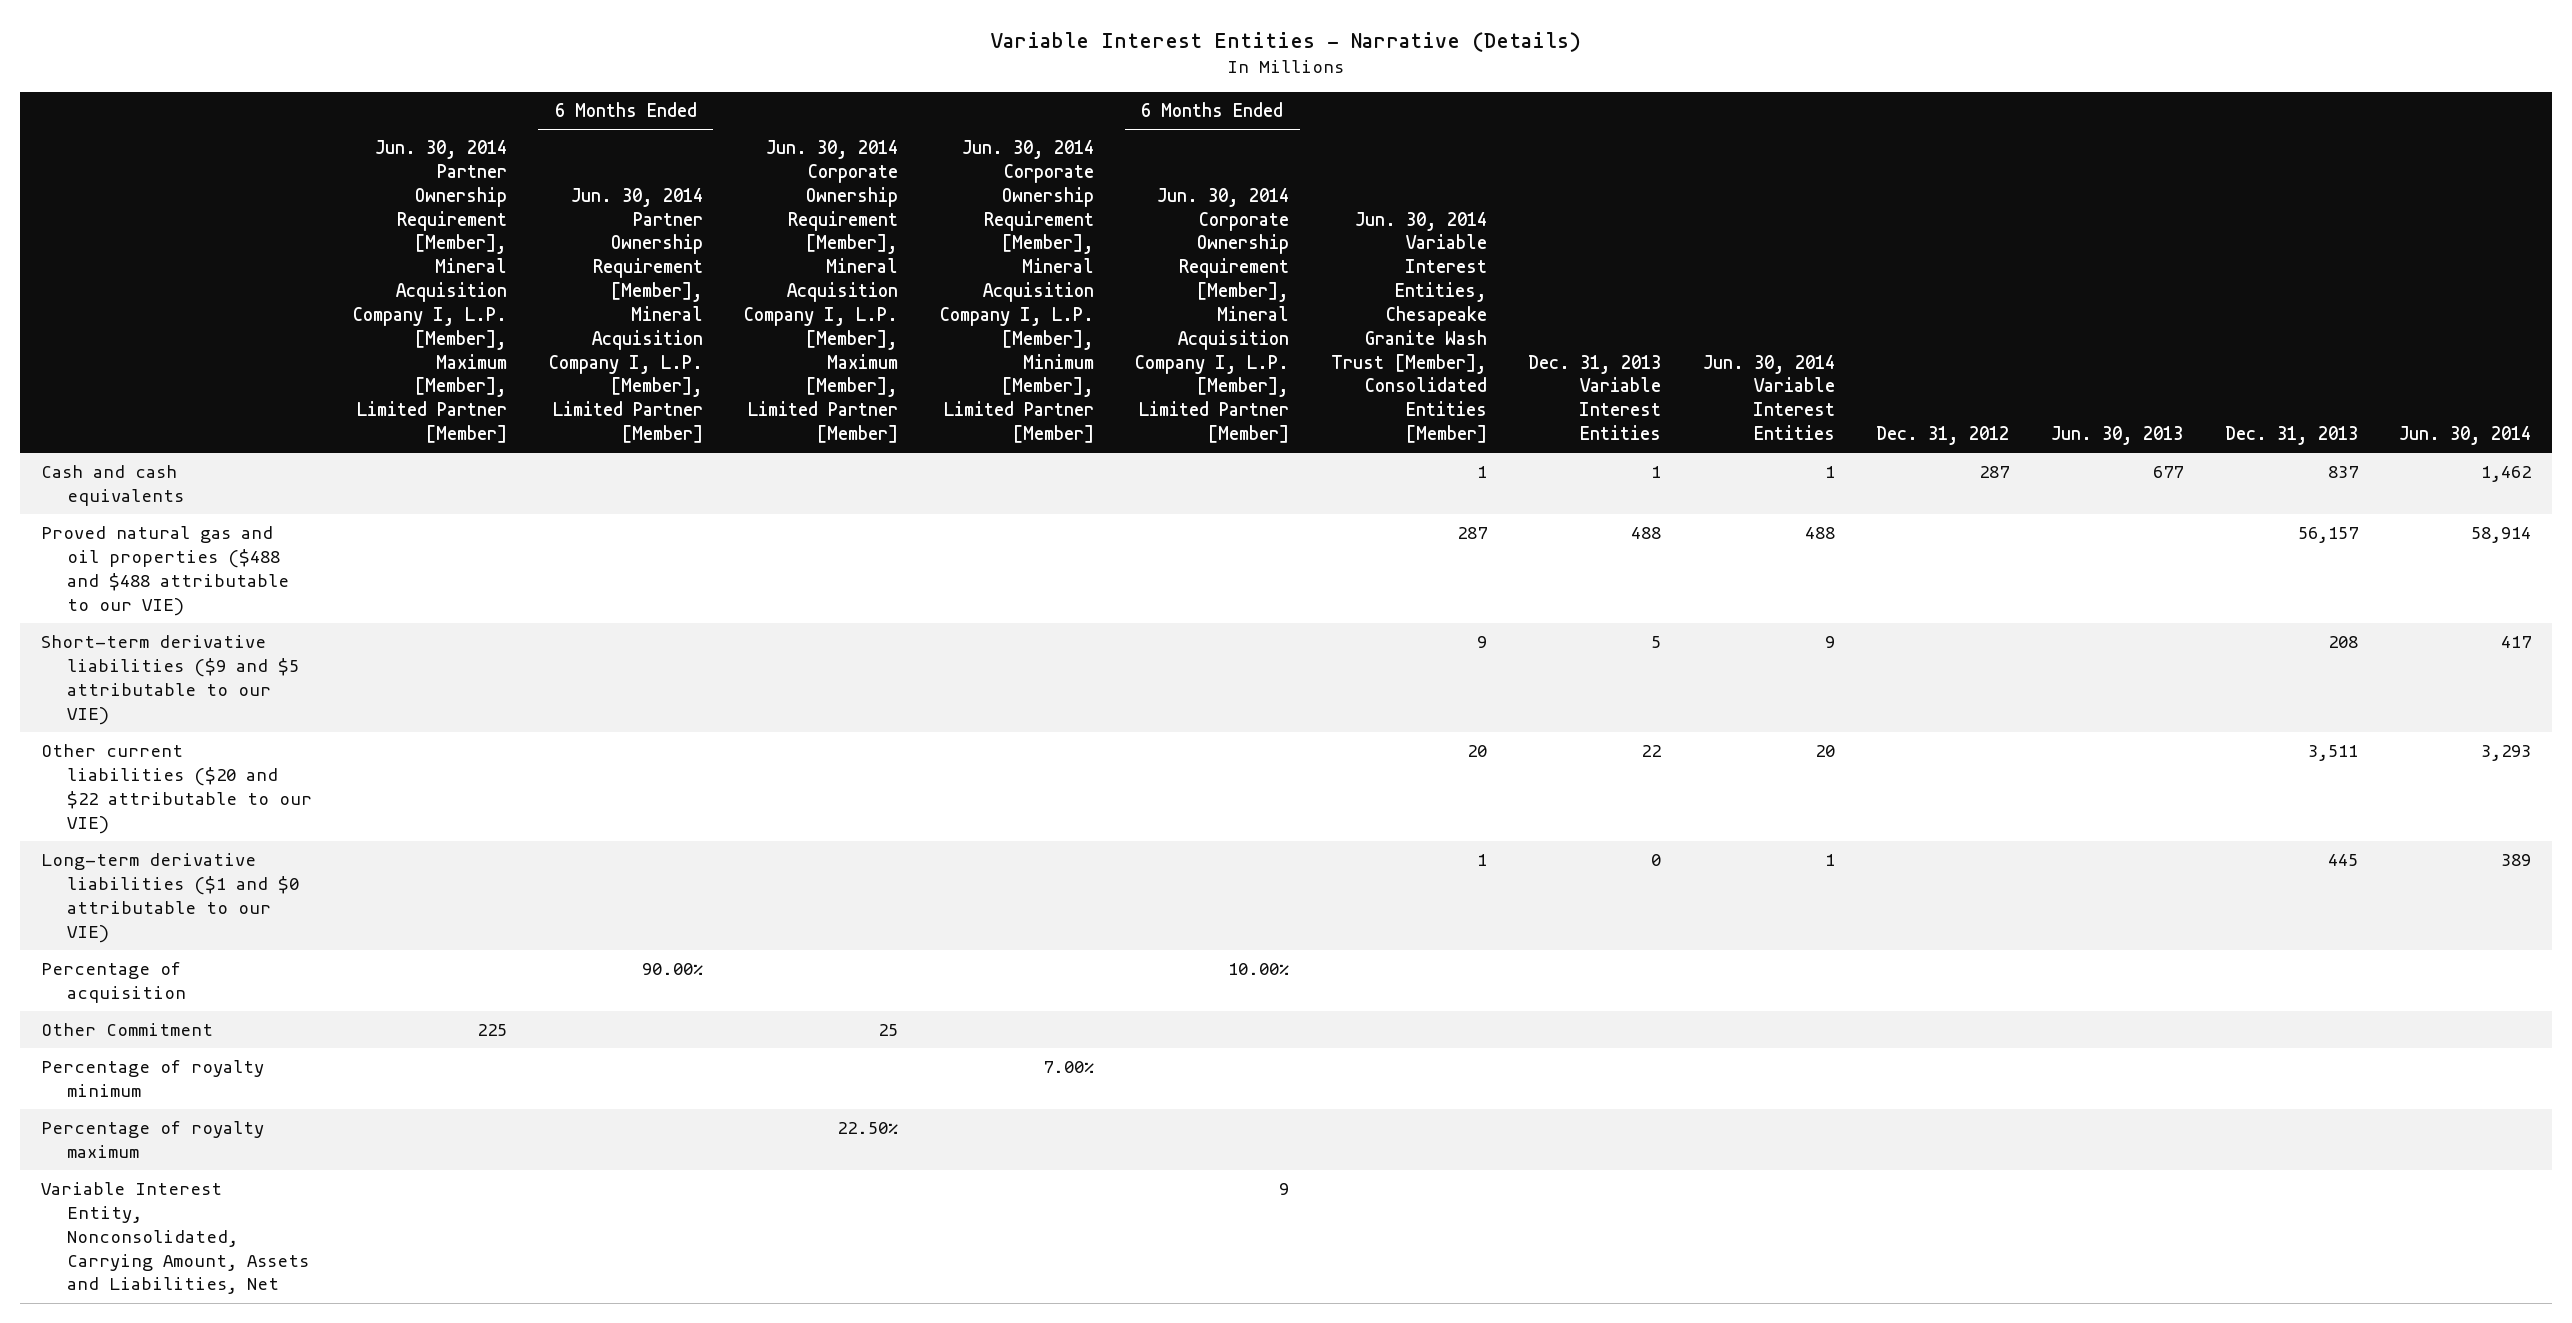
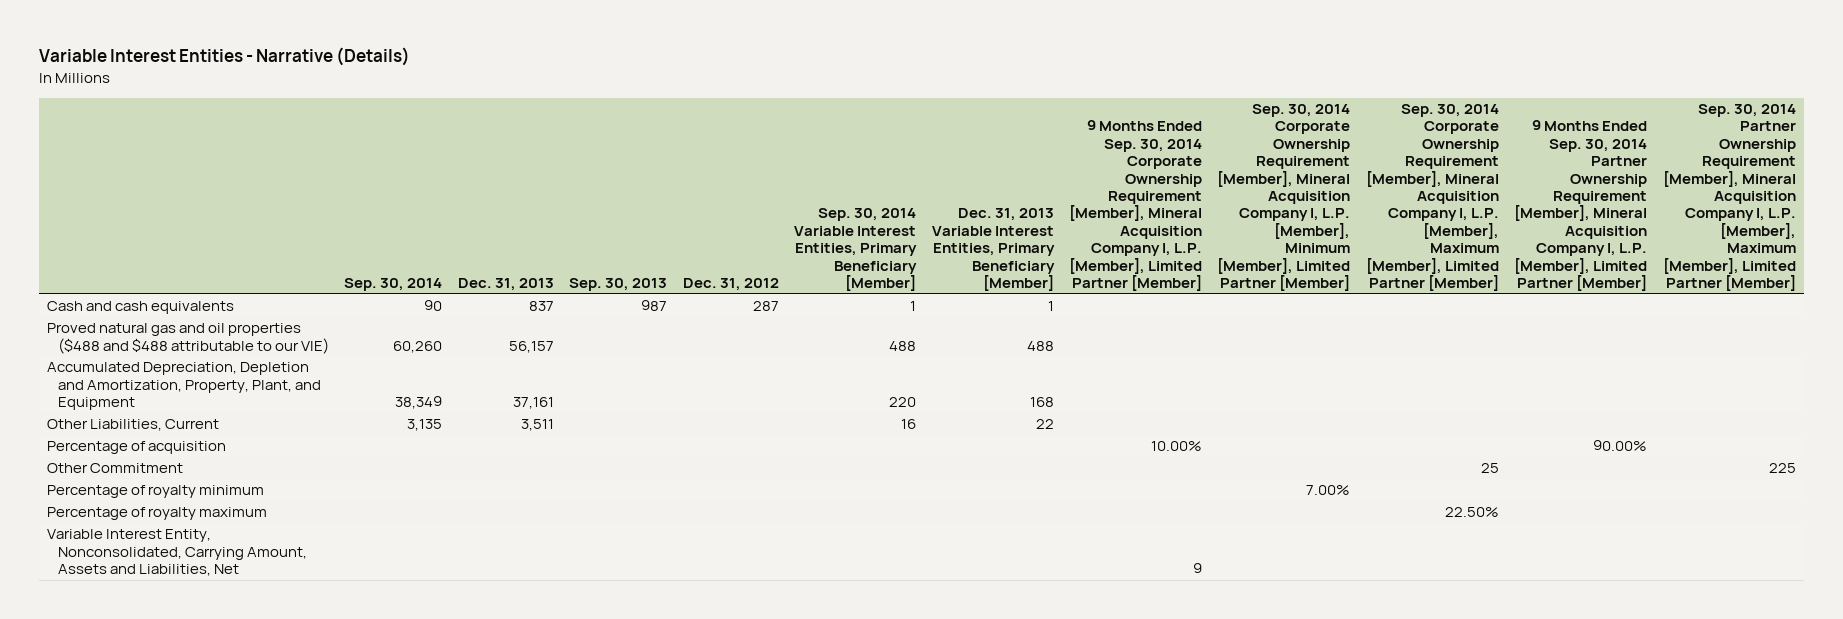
- | Jun. 30, 2014 Partner Ownership Requirement [Member], Mineral Acquisition Company I, L.P. [Member], Maximum [Member], Limited Partner [Member] | 6 Months Ended Jun. 30, 2014 Partner Ownership Requirement [Member], Mineral Acquisition Company I, L.P. [Member], Limited Partner [Member] | Jun. 30, 2014 Corporate Ownership Requirement [Member], Mineral Acquisition Company I, L.P. [Member], Maximum [Member], Limited Partner [Member] | Jun. 30, 2014 Corporate Ownership Requirement [Member], Mineral Acquisition Company I, L.P. [Member], Minimum [Member], Limited Partner [Member] | 6 Months Ended Jun. 30, 2014 Corporate Ownership Requirement [Member], Mineral Acquisition Company I, L.P. [Member], Limited Partner [Member] | Jun. 30, 2014 Variable Interest Entities, Chesapeake Granite Wash Trust [Member], Consolidated Entities [Member] | Dec. 31, 2013 Variable Interest Entities | Jun. 30, 2014 Variable Interest Entities | Dec. 31, 2012 | Jun. 30, 2013 | Dec. 31, 2013 | Jun. 30, 2014
+ | Sep. 30, 2014 | Dec. 31, 2013 | Sep. 30, 2013 | Dec. 31, 2012 | Sep. 30, 2014 Variable Interest Entities, Primary Beneficiary [Member] | Dec. 31, 2013 Variable Interest Entities, Primary Beneficiary [Member] | 9 Months Ended Sep. 30, 2014 Corporate Ownership Requirement [Member], Mineral Acquisition Company I, L.P. [Member], Limited Partner [Member] | Sep. 30, 2014 Corporate Ownership Requirement [Member], Mineral Acquisition Company I, L.P. [Member], Minimum [Member], Limited Partner [Member] | Sep. 30, 2014 Corporate Ownership Requirement [Member], Mineral Acquisition Company I, L.P. [Member], Maximum [Member], Limited Partner [Member] | 9 Months Ended Sep. 30, 2014 Partner Ownership Requirement [Member], Mineral Acquisition Company I, L.P. [Member], Limited Partner [Member] | Sep. 30, 2014 Partner Ownership Requirement [Member], Mineral Acquisition Company I, L.P. [Member], Maximum [Member], Limited Partner [Member]
- Short-term derivative liabilities ($9 and $5 attributable to our VIE) | | | | | | 9 | 5 | 9 | | | 208 | 417
- Other current liabilities ($20 and $22 attributable to our VIE) | | | | | | 20 | 22 | 20 | | | 3,511 | 3,293
- Long-term derivative liabilities ($1 and $0 attributable to our VIE) | | | | | | 1 | 0 | 1 | | | 445 | 389
+ Accumulated Depreciation, Depletion and Amortization, Property, Plant, and Equipment | 38,349 | 37,161 | | | 220 | 168 | | | | |
+ Other Liabilities, Current | 3,135 | 3,511 | | | 16 | 22 | | | | |

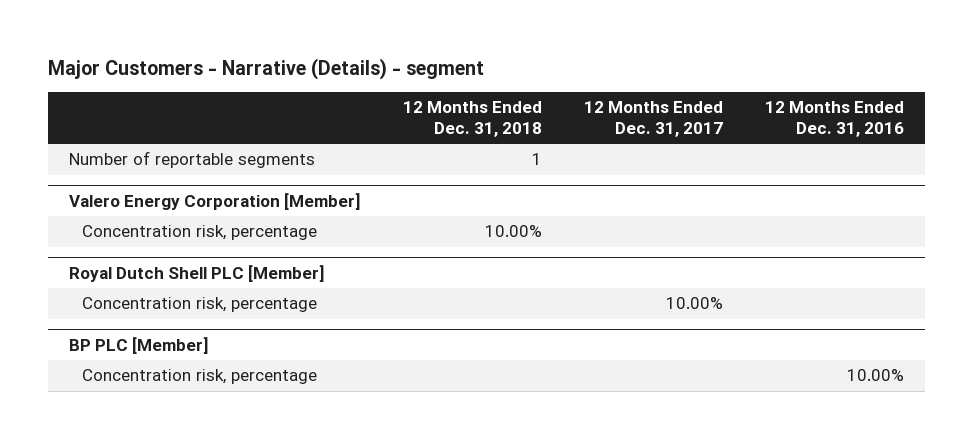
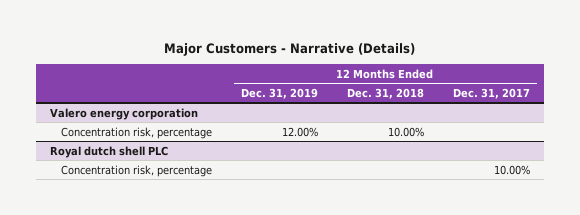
- Major Customers - Narrative (Details) - segment
+ Major Customers - Narrative (Details)
- | 12 Months Ended Dec. 31, 2018 | 12 Months Ended Dec. 31, 2017 | 12 Months Ended Dec. 31, 2016
+ | 12 Months Ended Dec. 31, 2019 | 12 Months Ended Dec. 31, 2018 | 12 Months Ended Dec. 31, 2017
- Number of reportable segments | 1 | |
- Valero Energy Corporation [Member]
+ Valero energy corporation
- Royal Dutch Shell PLC [Member]
+ Royal dutch shell PLC
- BP PLC [Member]
- Concentration risk, percentage | | | 10.00%

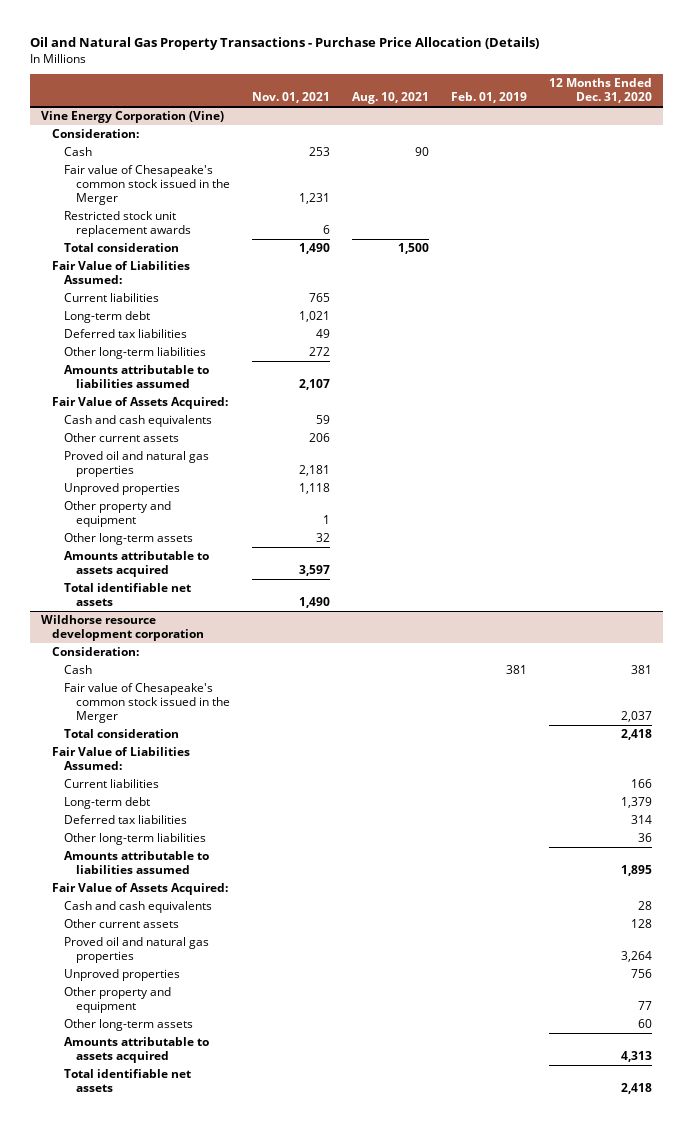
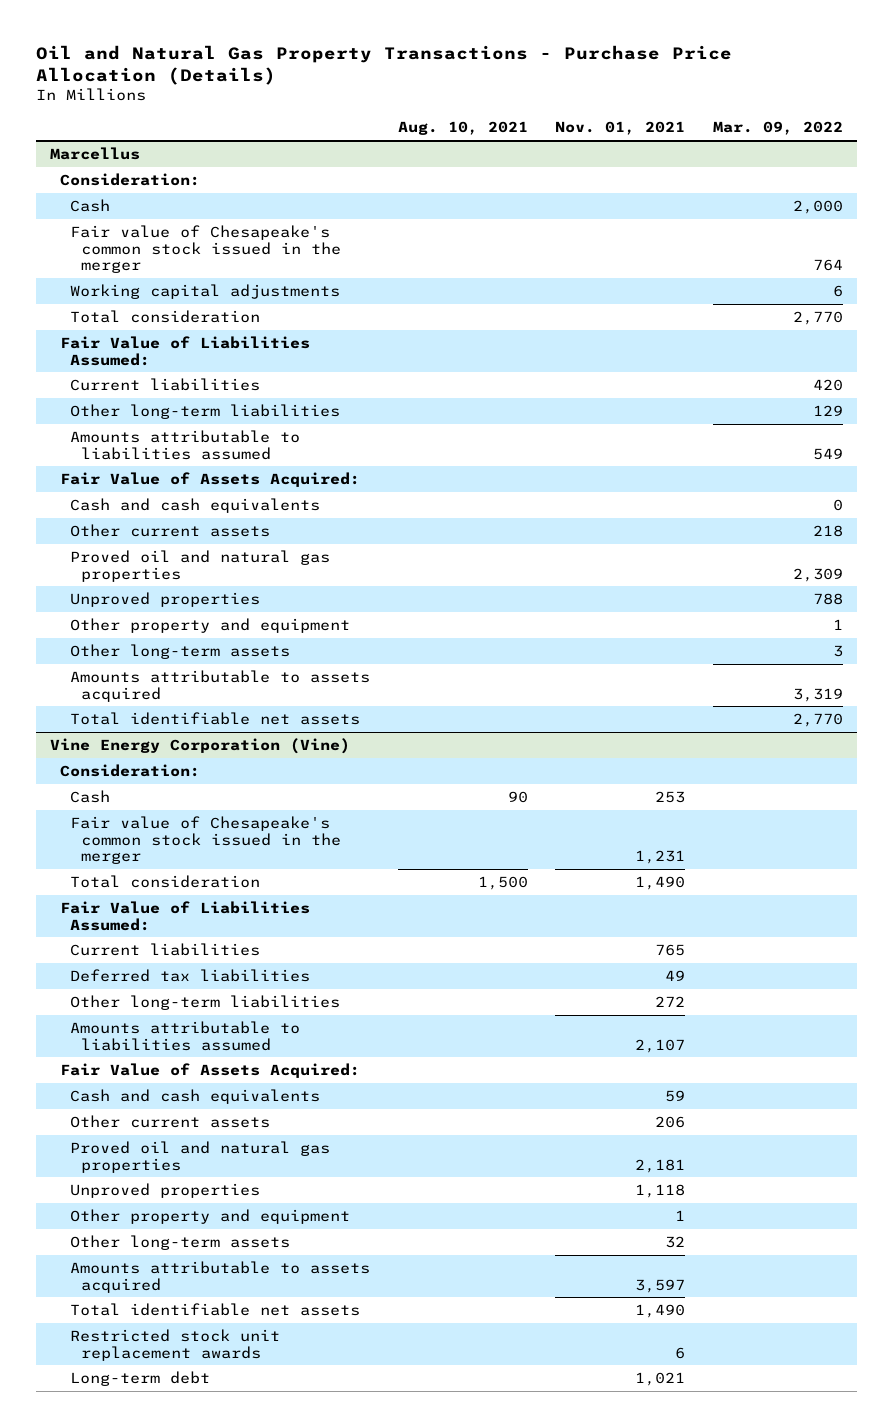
- | Nov. 01, 2021 | Aug. 10, 2021 | Feb. 01, 2019 | 12 Months Ended Dec. 31, 2020
+ | Aug. 10, 2021 | Nov. 01, 2021 | Mar. 09, 2022
+ Marcellus
+ Consideration:
+ Cash | | | 2,000
+ Fair value of Chesapeake's common stock issued in the merger | | | 764
+ Working capital adjustments | | | 6
+ Total consideration | | | 2,770
+ Fair Value of Liabilities Assumed:
+ Current liabilities | | | 420
+ Other long-term liabilities | | | 129
+ Amounts attributable to liabilities assumed | | | 549
+ Fair Value of Assets Acquired:
+ Cash and cash equivalents | | | 0
+ Other current assets | | | 218
+ Proved oil and natural gas properties | | | 2,309
+ Unproved properties | | | 788
+ Other property and equipment | | | 1
+ Other long-term assets | | | 3
+ Amounts attributable to assets acquired | | | 3,319
+ Total identifiable net assets | | | 2,770
@ Vine Energy Corporation (Vine)
- Fair value of Chesapeake's common stock issued in the Merger | 1,231 | | |
+ Fair value of Chesapeake's common stock issued in the merger | | 1,231 |
- Wildhorse resource development corporation
- Consideration:
- Cash | | | 381 | 381
- Fair value of Chesapeake's common stock issued in the Merger | | | | 2,037
- Total consideration | | | | 2,418
- Fair Value of Liabilities Assumed:
- Current liabilities | | | | 166
- Long-term debt | | | | 1,379
- Deferred tax liabilities | | | | 314
- Other long-term liabilities | | | | 36
- Amounts attributable to liabilities assumed | | | | 1,895
- Fair Value of Assets Acquired:
- Cash and cash equivalents | | | | 28
- Other current assets | | | | 128
- Proved oil and natural gas properties | | | | 3,264
- Unproved properties | | | | 756
- Other property and equipment | | | | 77
- Other long-term assets | | | | 60
- Amounts attributable to assets acquired | | | | 4,313
- Total identifiable net assets | | | | 2,418
@ Vine Energy Corporation (Vine)
moved down: Restricted stock unit replacement awards | | 6 |
moved down: Long-term debt | | 1,021 |

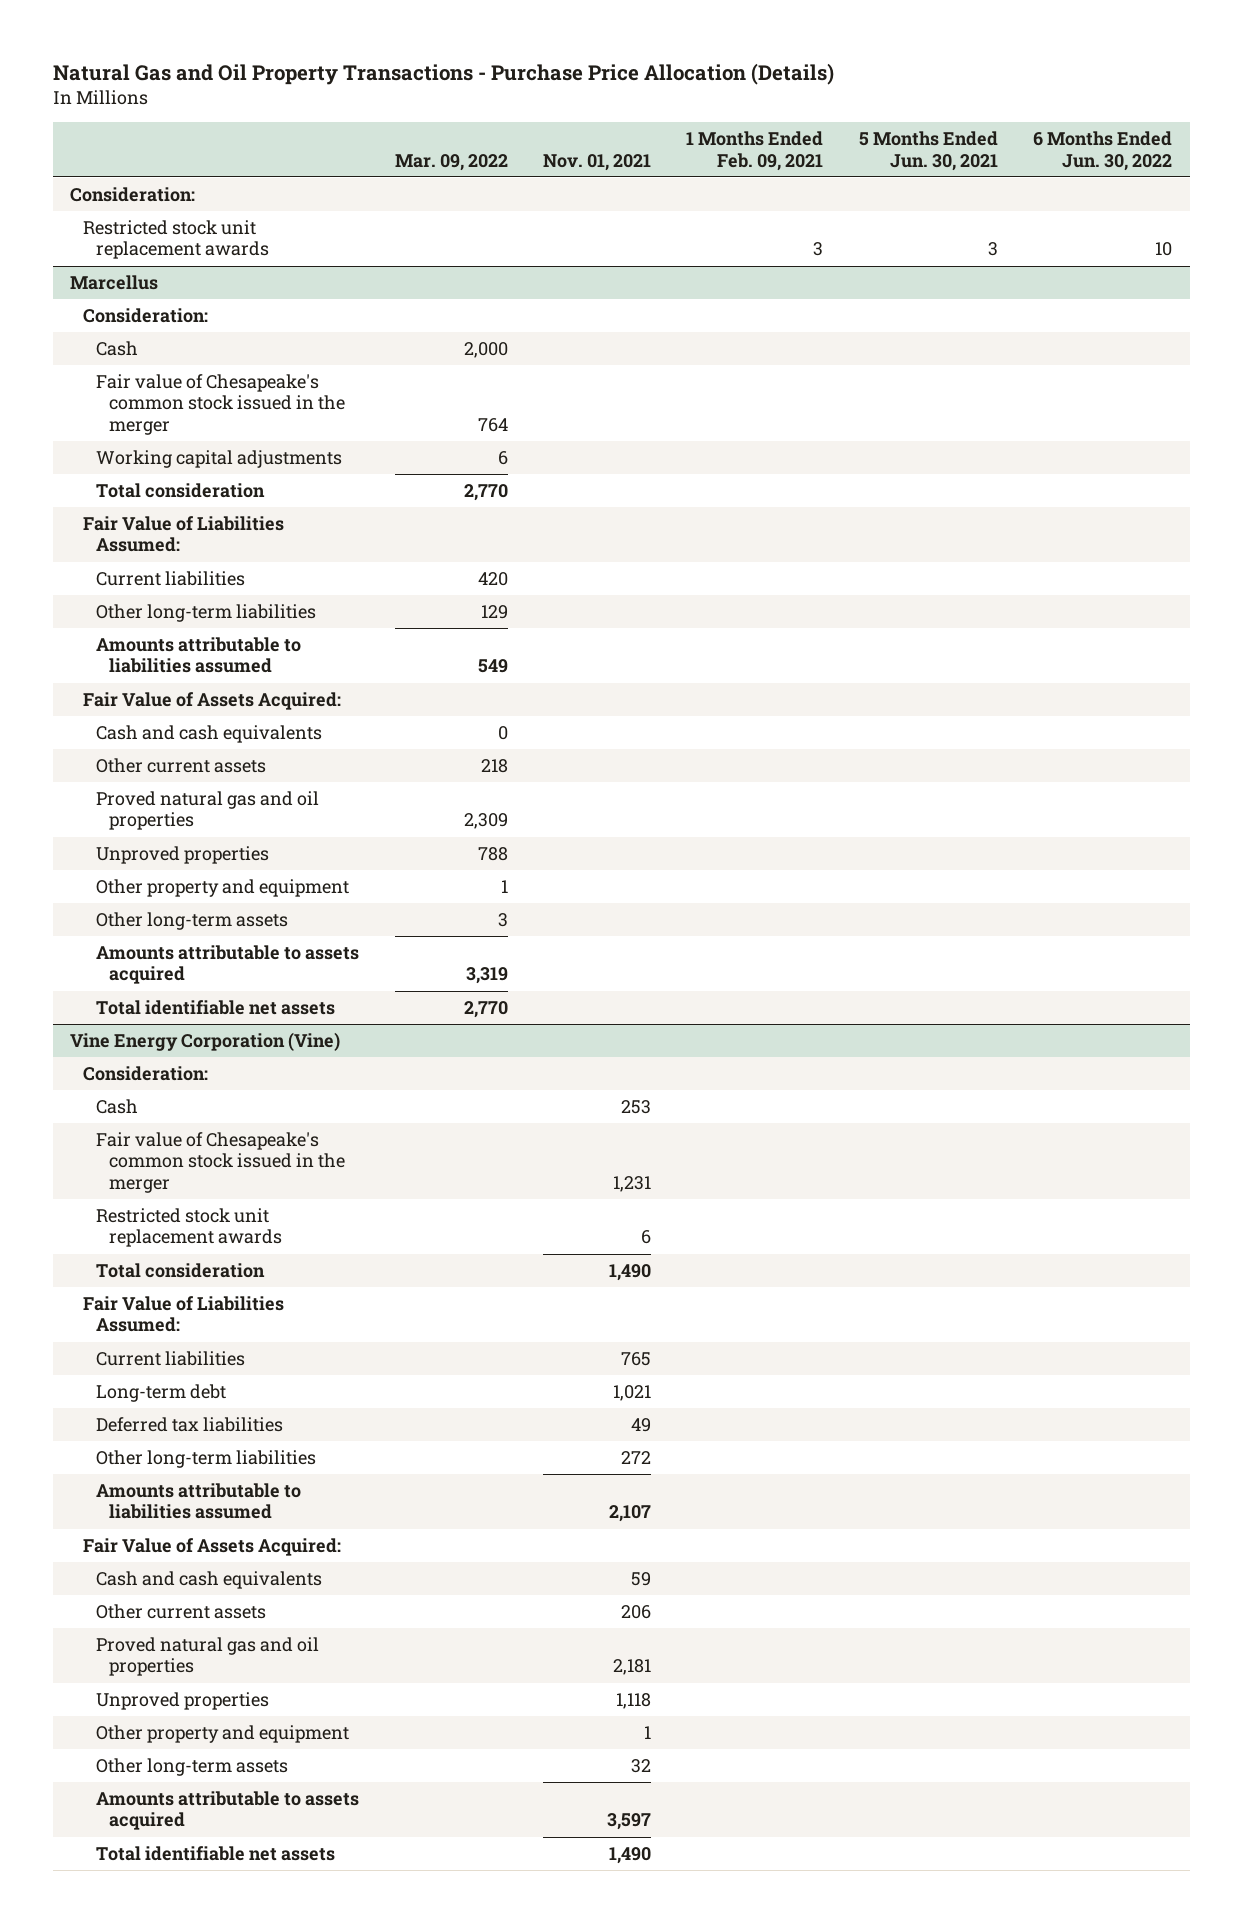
- Oil and Natural Gas Property Transactions - Purchase Price Allocation (Details)
+ Natural Gas and Oil Property Transactions - Purchase Price Allocation (Details)
- | Aug. 10, 2021 | Nov. 01, 2021 | Mar. 09, 2022
+ | Mar. 09, 2022 | Nov. 01, 2021 | 1 Months Ended Feb. 09, 2021 | 5 Months Ended Jun. 30, 2021 | 6 Months Ended Jun. 30, 2022
+ Consideration:
+ Restricted stock unit replacement awards | | | 3 | 3 | 10
@ Marcellus
- Proved oil and natural gas properties | | | 2,309
+ Proved natural gas and oil properties | 2,309 | | | |
@ Vine Energy Corporation (Vine)
moved up: Restricted stock unit replacement awards | | 6 | | |
moved up: Long-term debt | | 1,021 | | |
- Proved oil and natural gas properties | | 2,181 |
+ Proved natural gas and oil properties | | 2,181 | | |

